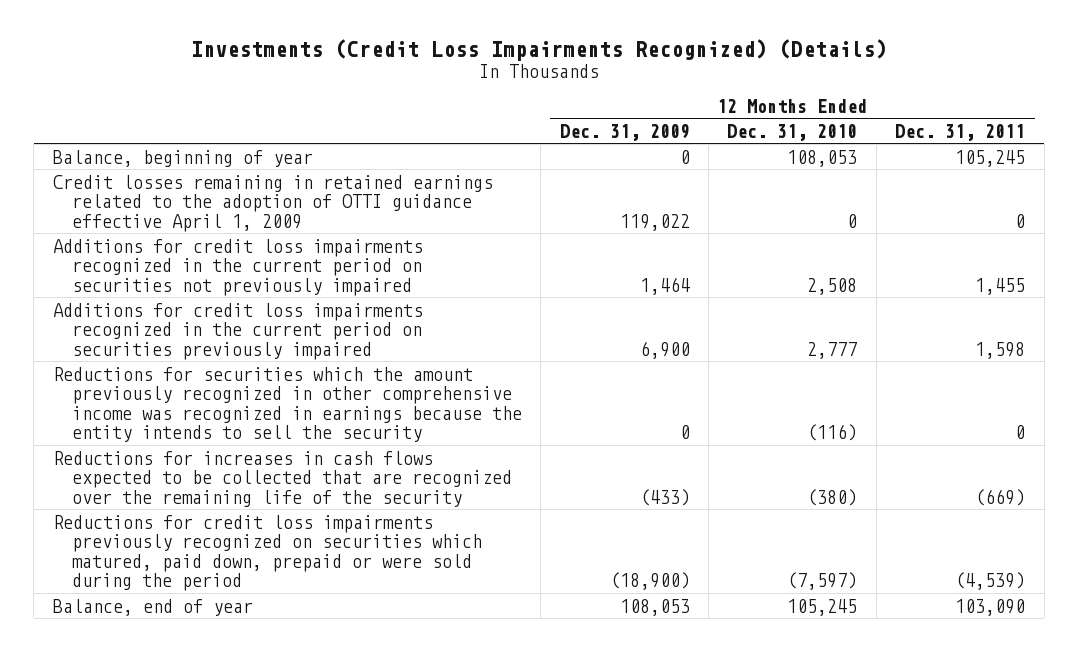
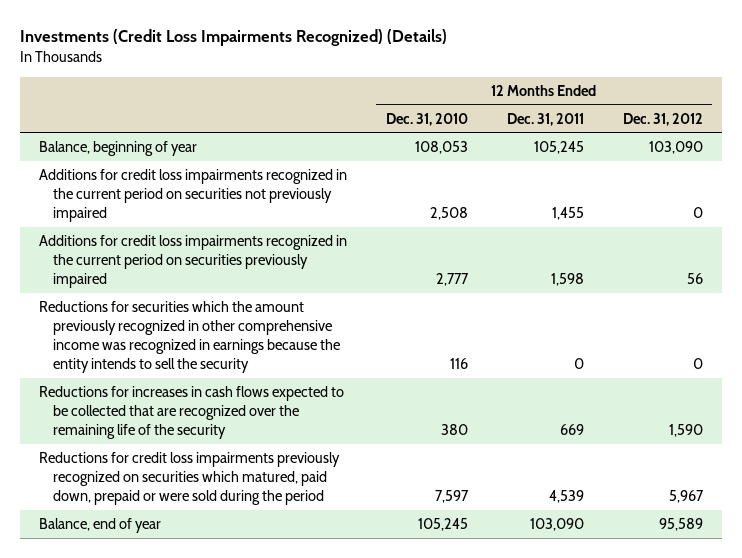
- | 12 Months Ended Dec. 31, 2009 | 12 Months Ended Dec. 31, 2010 | 12 Months Ended Dec. 31, 2011
+ | 12 Months Ended Dec. 31, 2010 | 12 Months Ended Dec. 31, 2011 | 12 Months Ended Dec. 31, 2012
- Credit losses remaining in retained earnings related to the adoption of OTTI guidance effective April 1, 2009 | 119,022 | 0 | 0
- Reductions for securities which the amount previously recognized in other comprehensive income was recognized in earnings because the entity intends to sell the security | 0 | (116) | 0
- Reductions for increases in cash flows expected to be collected that are recognized over the remaining life of the security | (433) | (380) | (669)
- Reductions for credit loss impairments previously recognized on securities which matured, paid down, prepaid or were sold during the period | (18,900) | (7,597) | (4,539)
+ Reductions for securities which the amount previously recognized in other comprehensive income was recognized in earnings because the entity intends to sell the security | 116 | 0 | 0
+ Reductions for increases in cash flows expected to be collected that are recognized over the remaining life of the security | 380 | 669 | 1,590
+ Reductions for credit loss impairments previously recognized on securities which matured, paid down, prepaid or were sold during the period | 7,597 | 4,539 | 5,967

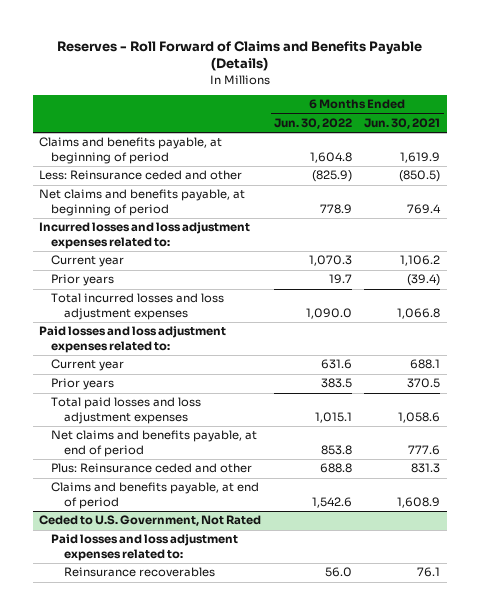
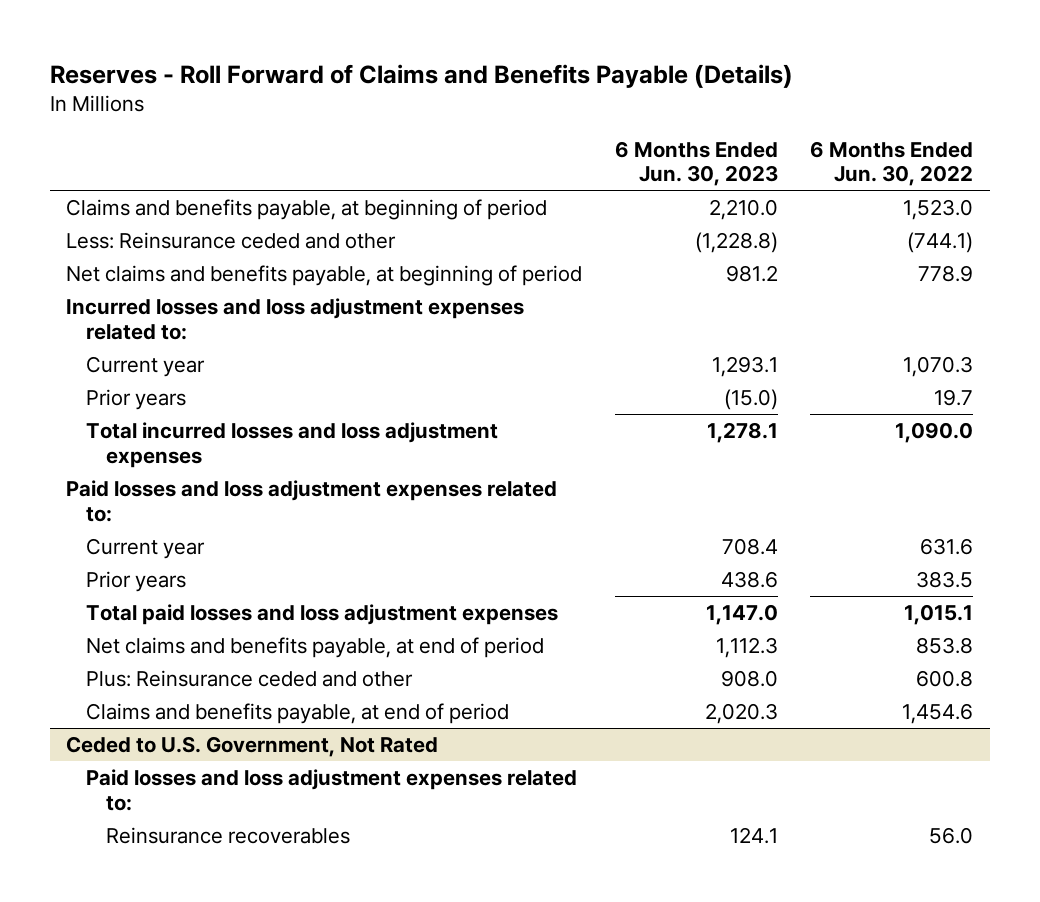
- | 6 Months Ended Jun. 30, 2022 | 6 Months Ended Jun. 30, 2021
+ | 6 Months Ended Jun. 30, 2023 | 6 Months Ended Jun. 30, 2022
- Claims and benefits payable, at beginning of period | 1,604.8 | 1,619.9
- Less: Reinsurance ceded and other | (825.9) | (850.5)
+ Claims and benefits payable, at beginning of period | 2,210.0 | 1,523.0
+ Less: Reinsurance ceded and other | (1,228.8) | (744.1)
- Plus: Reinsurance ceded and other | 688.8 | 831.3
- Claims and benefits payable, at end of period | 1,542.6 | 1,608.9
+ Plus: Reinsurance ceded and other | 908.0 | 600.8
+ Claims and benefits payable, at end of period | 2,020.3 | 1,454.6

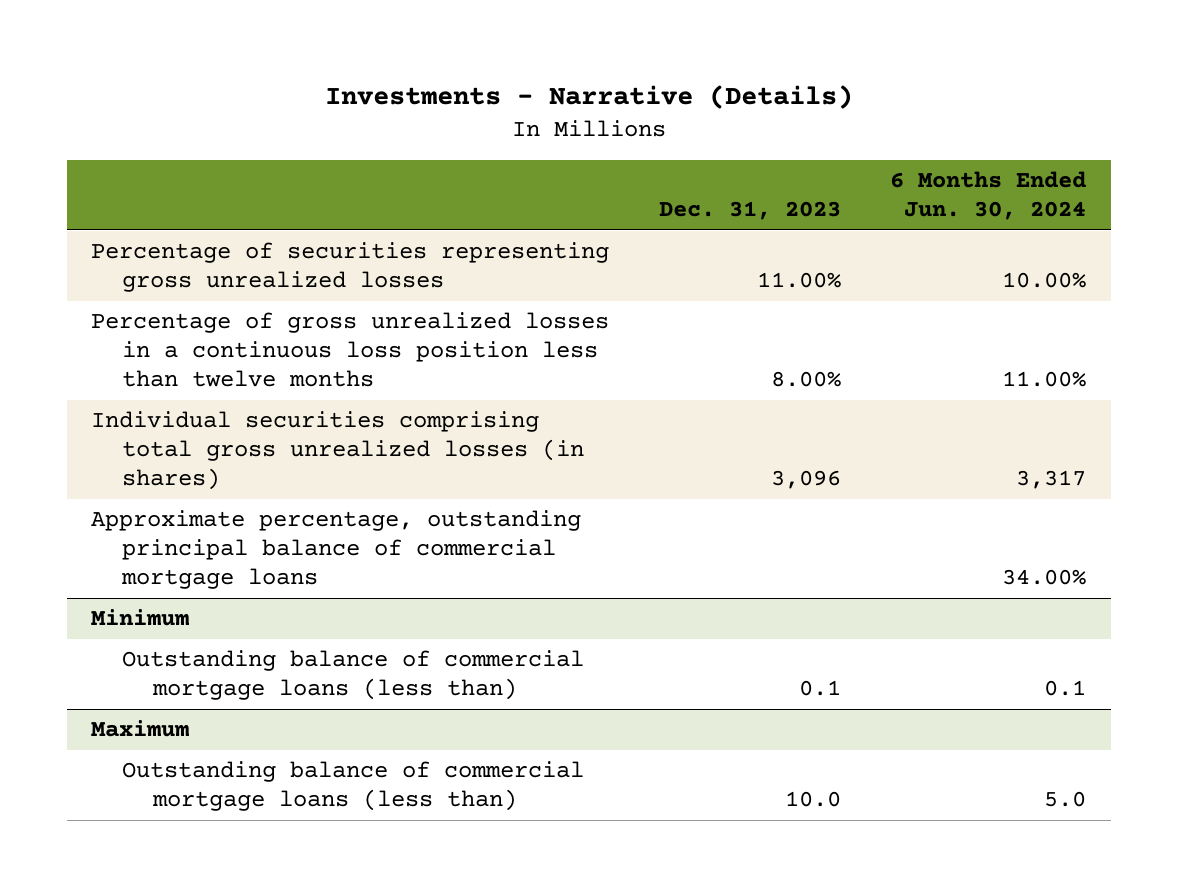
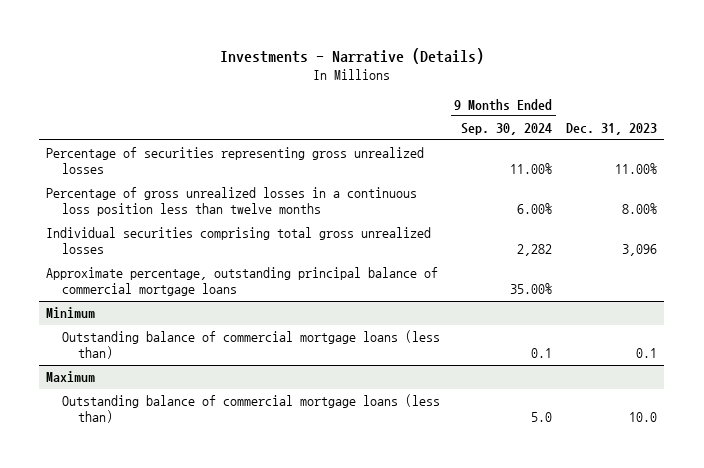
- | Dec. 31, 2023 | 6 Months Ended Jun. 30, 2024
+ | 9 Months Ended Sep. 30, 2024 | Dec. 31, 2023
- Individual securities comprising total gross unrealized losses (in shares) | 3,096 | 3,317
+ Individual securities comprising total gross unrealized losses | 2,282 | 3,096

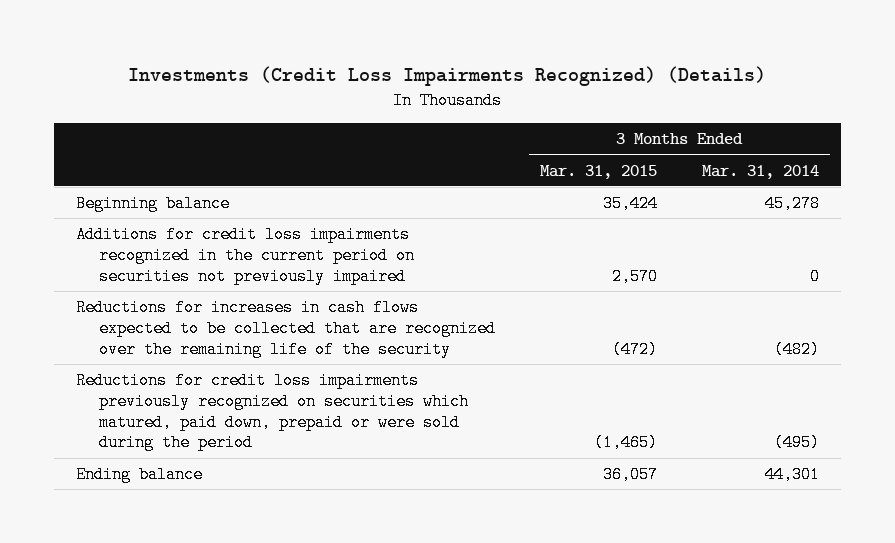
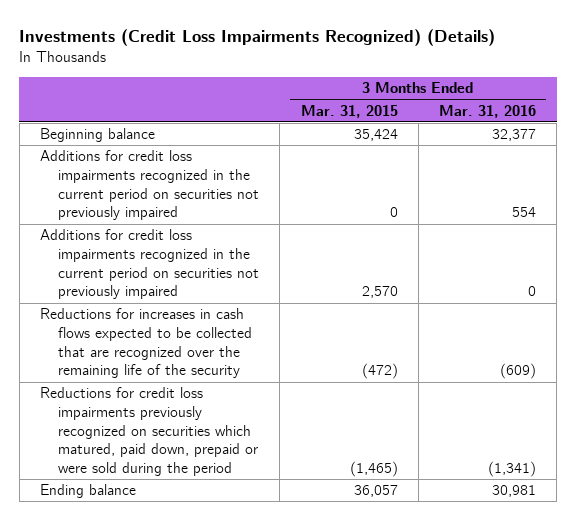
- | 3 Months Ended Mar. 31, 2015 | 3 Months Ended Mar. 31, 2014
+ | 3 Months Ended Mar. 31, 2015 | 3 Months Ended Mar. 31, 2016
+ Additions for credit loss impairments recognized in the current period on securities not previously impaired | 0 | 554

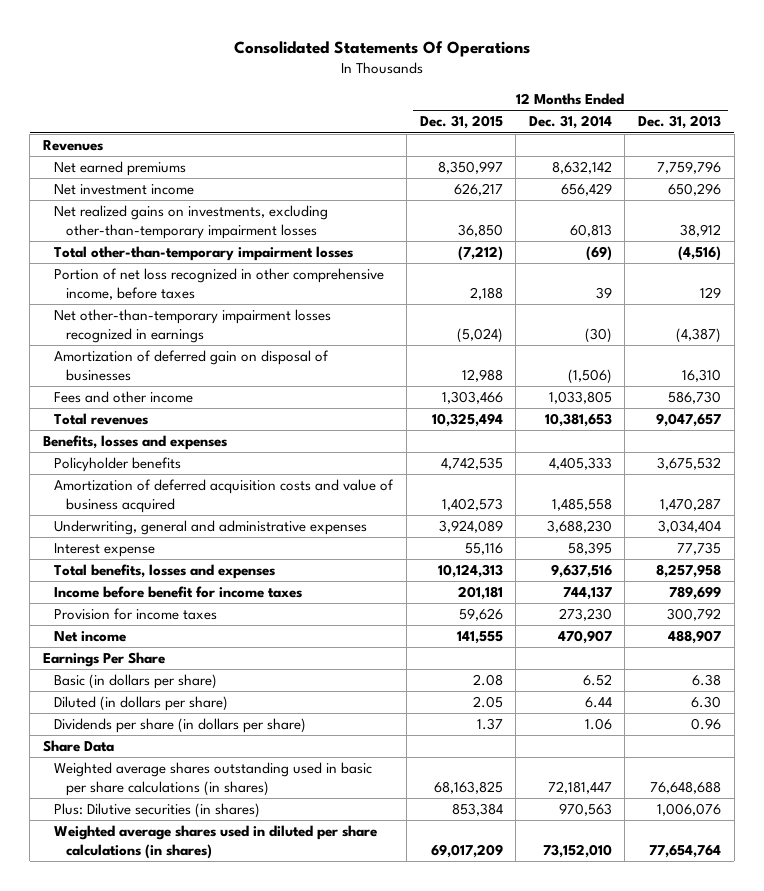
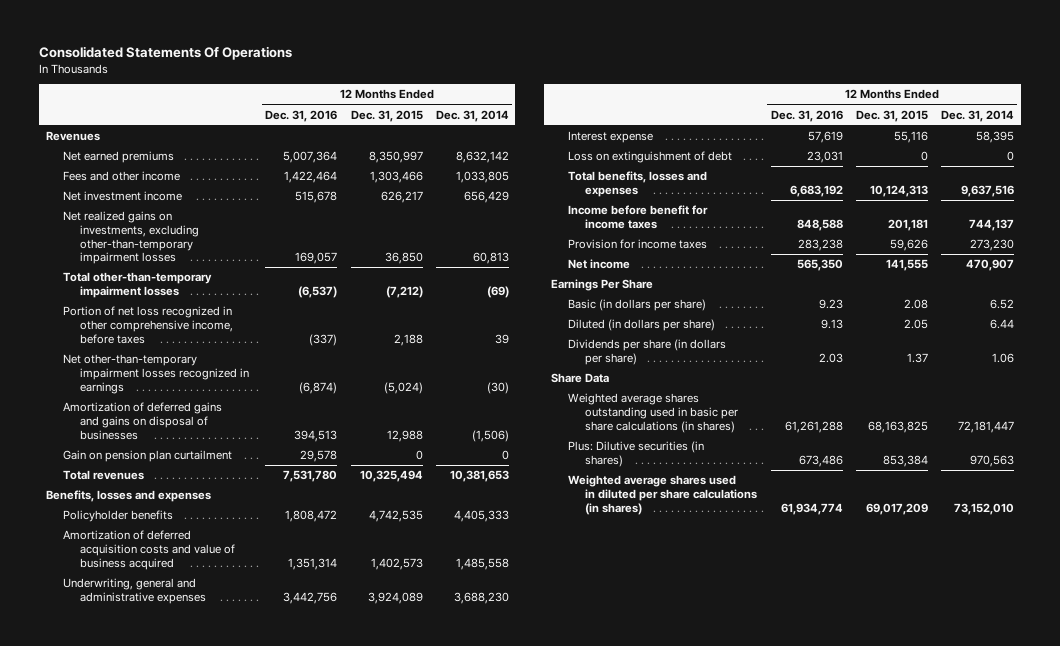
- | 12 Months Ended Dec. 31, 2015 | 12 Months Ended Dec. 31, 2014 | 12 Months Ended Dec. 31, 2013
+ | 12 Months Ended Dec. 31, 2016 | 12 Months Ended Dec. 31, 2015 | 12 Months Ended Dec. 31, 2014
moved up: Fees and other income | 1,422,464 | 1,303,466 | 1,033,805
- Amortization of deferred gain on disposal of businesses | 12,988 | (1,506) | 16,310
+ Amortization of deferred gains and gains on disposal of businesses | 394,513 | 12,988 | (1,506)
+ Gain on pension plan curtailment | 29,578 | 0 | 0
+ Loss on extinguishment of debt | 23,031 | 0 | 0

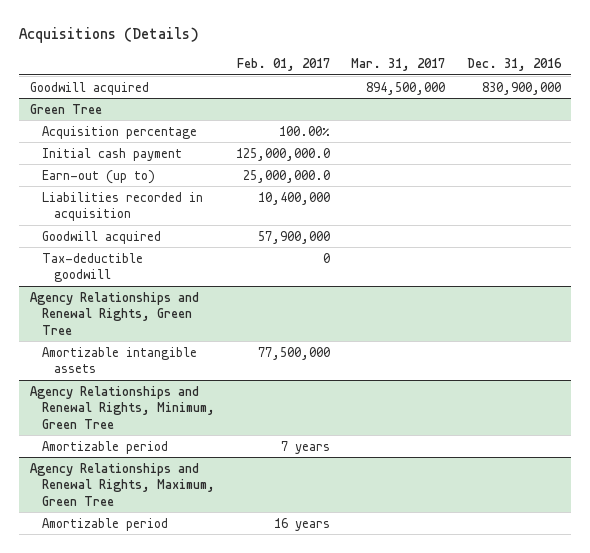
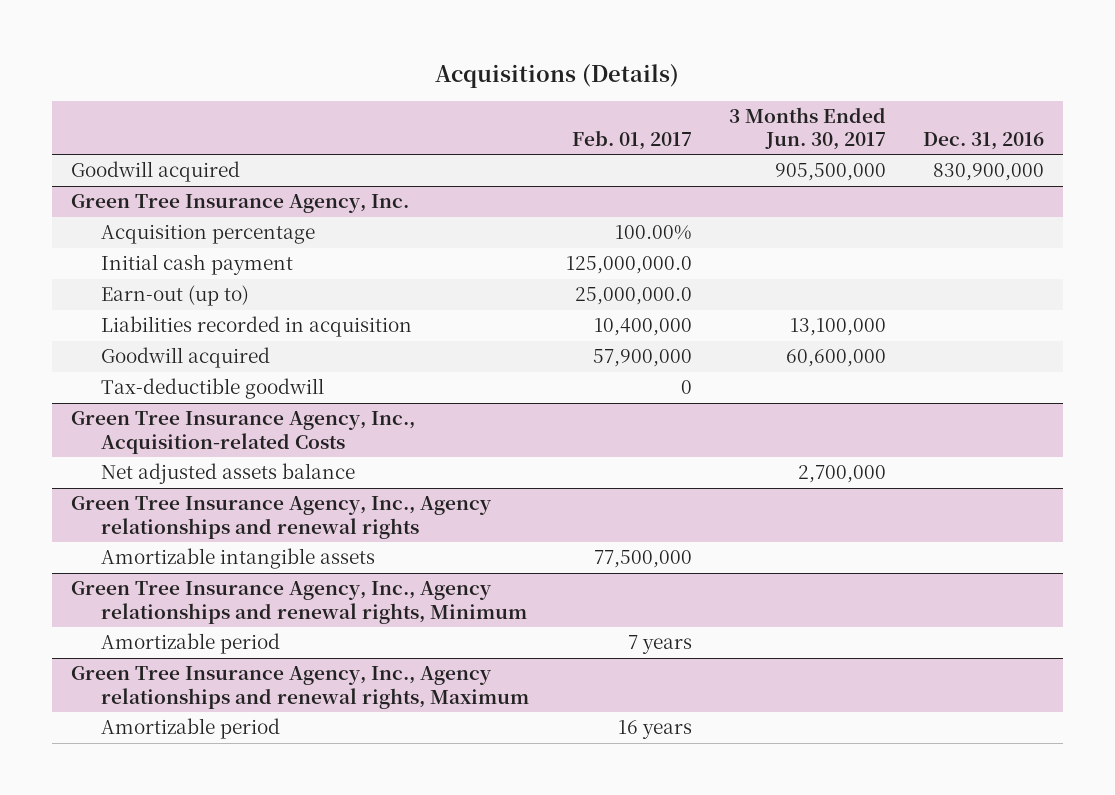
- | Feb. 01, 2017 | Mar. 31, 2017 | Dec. 31, 2016
+ | Feb. 01, 2017 | 3 Months Ended Jun. 30, 2017 | Dec. 31, 2016
- Green Tree
+ Green Tree Insurance Agency, Inc.
- Agency Relationships and Renewal Rights, Green Tree
+ Green Tree Insurance Agency, Inc., Acquisition-related Costs
+ Net adjusted assets balance | | 2,700,000 |
+ Green Tree Insurance Agency, Inc., Agency relationships and renewal rights
- Agency Relationships and Renewal Rights, Minimum, Green Tree
+ Green Tree Insurance Agency, Inc., Agency relationships and renewal rights, Minimum
- Agency Relationships and Renewal Rights, Maximum, Green Tree
+ Green Tree Insurance Agency, Inc., Agency relationships and renewal rights, Maximum

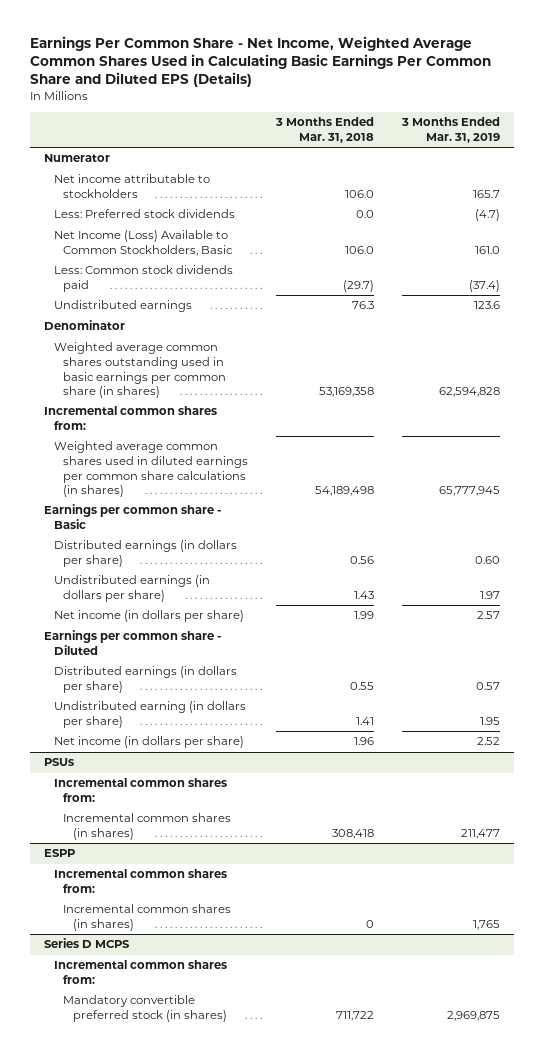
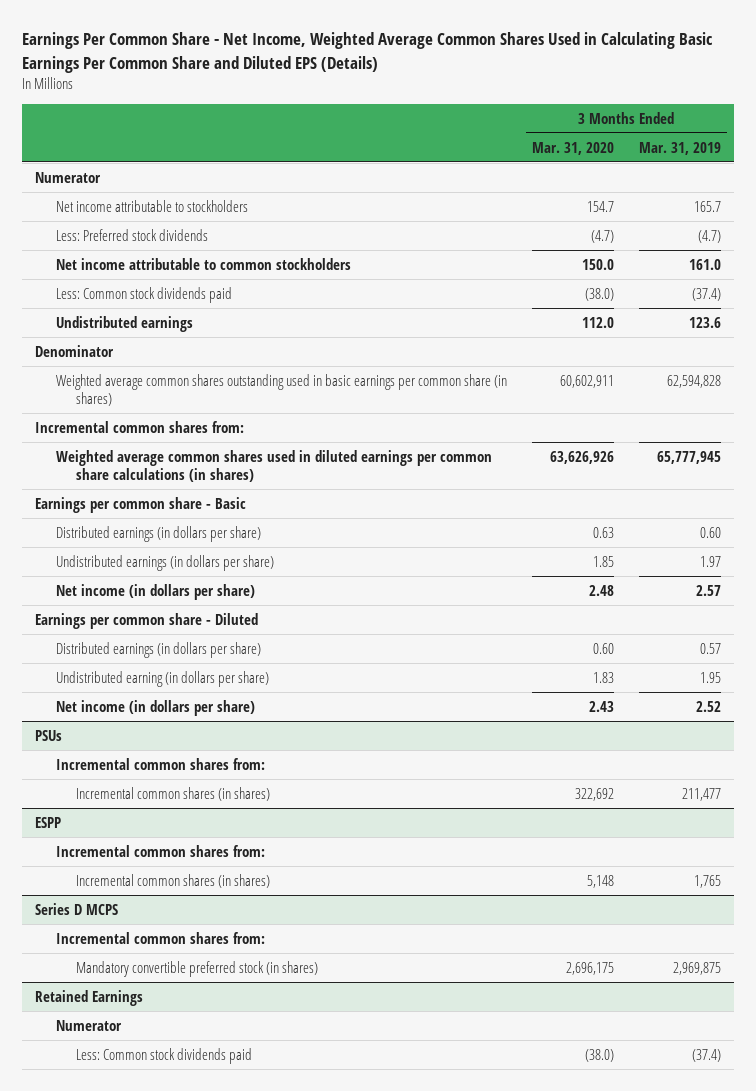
- | 3 Months Ended Mar. 31, 2018 | 3 Months Ended Mar. 31, 2019
+ | 3 Months Ended Mar. 31, 2020 | 3 Months Ended Mar. 31, 2019
- Net Income (Loss) Available to Common Stockholders, Basic | 106.0 | 161.0
+ Net income attributable to common stockholders | 150.0 | 161.0
+ Retained Earnings
+ Numerator
+ Less: Common stock dividends paid | (38.0) | (37.4)

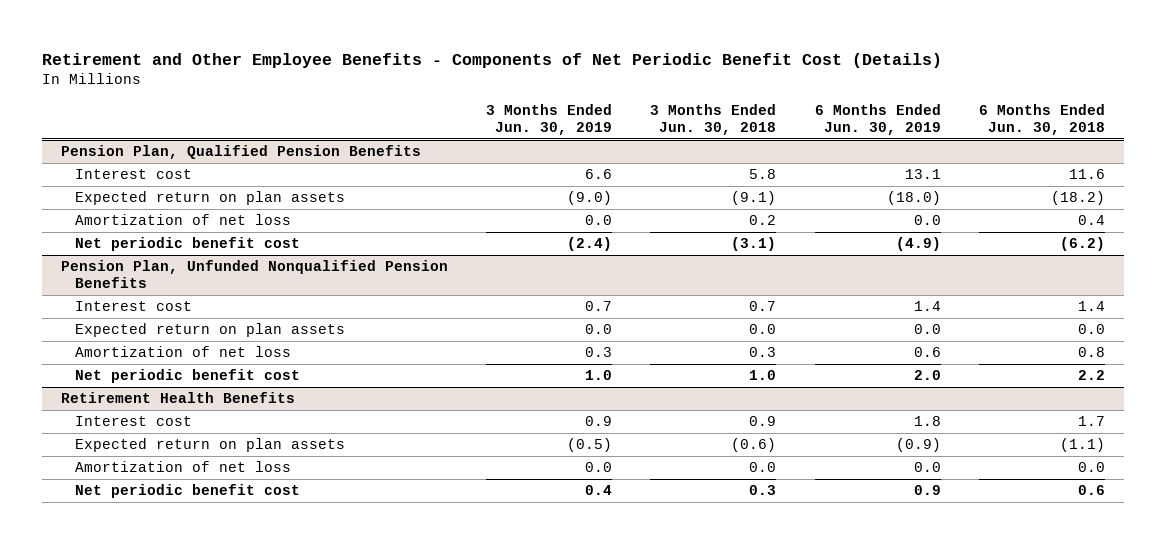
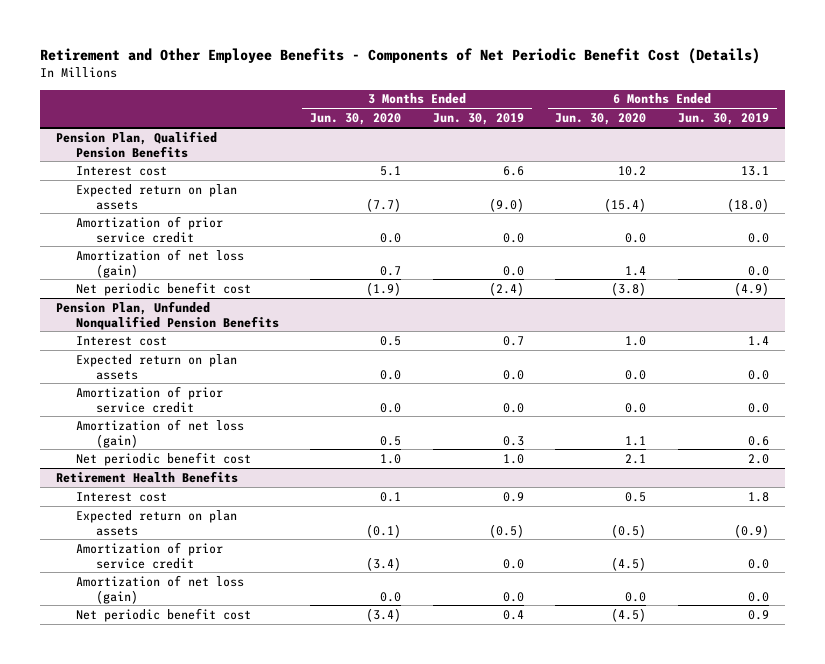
- | 3 Months Ended Jun. 30, 2019 | 3 Months Ended Jun. 30, 2018 | 6 Months Ended Jun. 30, 2019 | 6 Months Ended Jun. 30, 2018
+ | 3 Months Ended Jun. 30, 2020 | 3 Months Ended Jun. 30, 2019 | 6 Months Ended Jun. 30, 2020 | 6 Months Ended Jun. 30, 2019
@ Pension Plan, Qualified Pension Benefits
- Amortization of net loss | 0.0 | 0.2 | 0.0 | 0.4
+ Amortization of prior service credit | 0.0 | 0.0 | 0.0 | 0.0
+ Amortization of net loss (gain) | 0.7 | 0.0 | 1.4 | 0.0
@ Pension Plan, Unfunded Nonqualified Pension Benefits
- Amortization of net loss | 0.3 | 0.3 | 0.6 | 0.8
+ Amortization of prior service credit | 0.0 | 0.0 | 0.0 | 0.0
+ Amortization of net loss (gain) | 0.5 | 0.3 | 1.1 | 0.6
@ Retirement Health Benefits
- Amortization of net loss | 0.0 | 0.0 | 0.0 | 0.0
+ Amortization of prior service credit | (3.4) | 0.0 | (4.5) | 0.0
+ Amortization of net loss (gain) | 0.0 | 0.0 | 0.0 | 0.0

